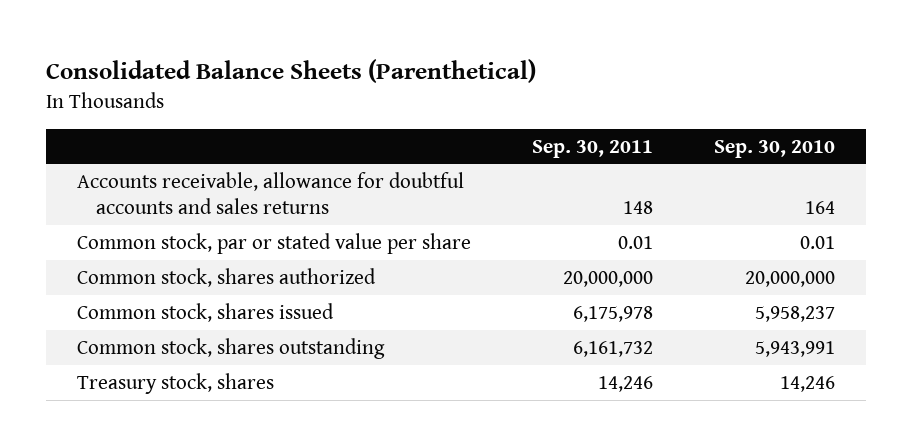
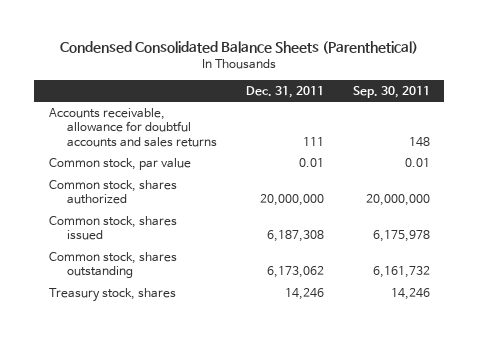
- Consolidated Balance Sheets (Parenthetical)
+ Condensed Consolidated Balance Sheets (Parenthetical)
- | Sep. 30, 2011 | Sep. 30, 2010
+ | Dec. 31, 2011 | Sep. 30, 2011
- Common stock, par or stated value per share | 0.01 | 0.01
+ Common stock, par value | 0.01 | 0.01

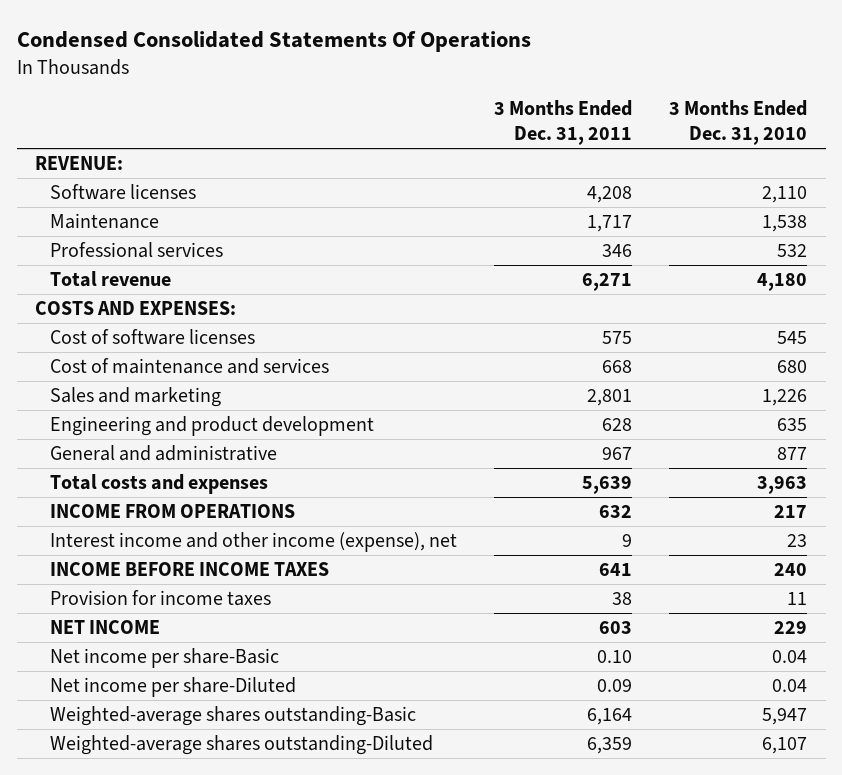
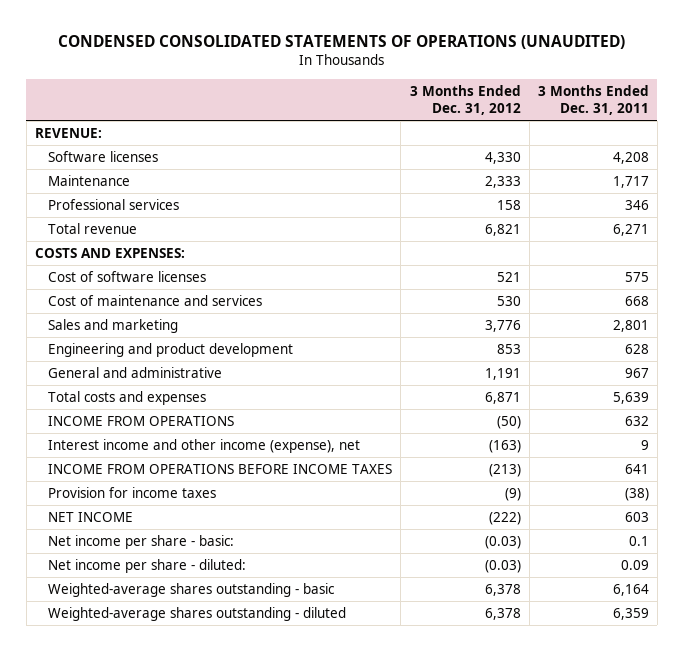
- Condensed Consolidated Statements Of Operations
+ CONDENSED CONSOLIDATED STATEMENTS OF OPERATIONS (UNAUDITED)
- | 3 Months Ended Dec. 31, 2011 | 3 Months Ended Dec. 31, 2010
+ | 3 Months Ended Dec. 31, 2012 | 3 Months Ended Dec. 31, 2011
- INCOME BEFORE INCOME TAXES | 641 | 240
- Provision for income taxes | 38 | 11
+ INCOME FROM OPERATIONS BEFORE INCOME TAXES | (213) | 641
+ Provision for income taxes | (9) | (38)
- Net income per share-Basic | 0.10 | 0.04
- Net income per share-Diluted | 0.09 | 0.04
- Weighted-average shares outstanding-Basic | 6,164 | 5,947
- Weighted-average shares outstanding-Diluted | 6,359 | 6,107
+ Net income per share - basic: | (0.03) | 0.1
+ Net income per share - diluted: | (0.03) | 0.09
+ Weighted-average shares outstanding - basic | 6,378 | 6,164
+ Weighted-average shares outstanding - diluted | 6,378 | 6,359

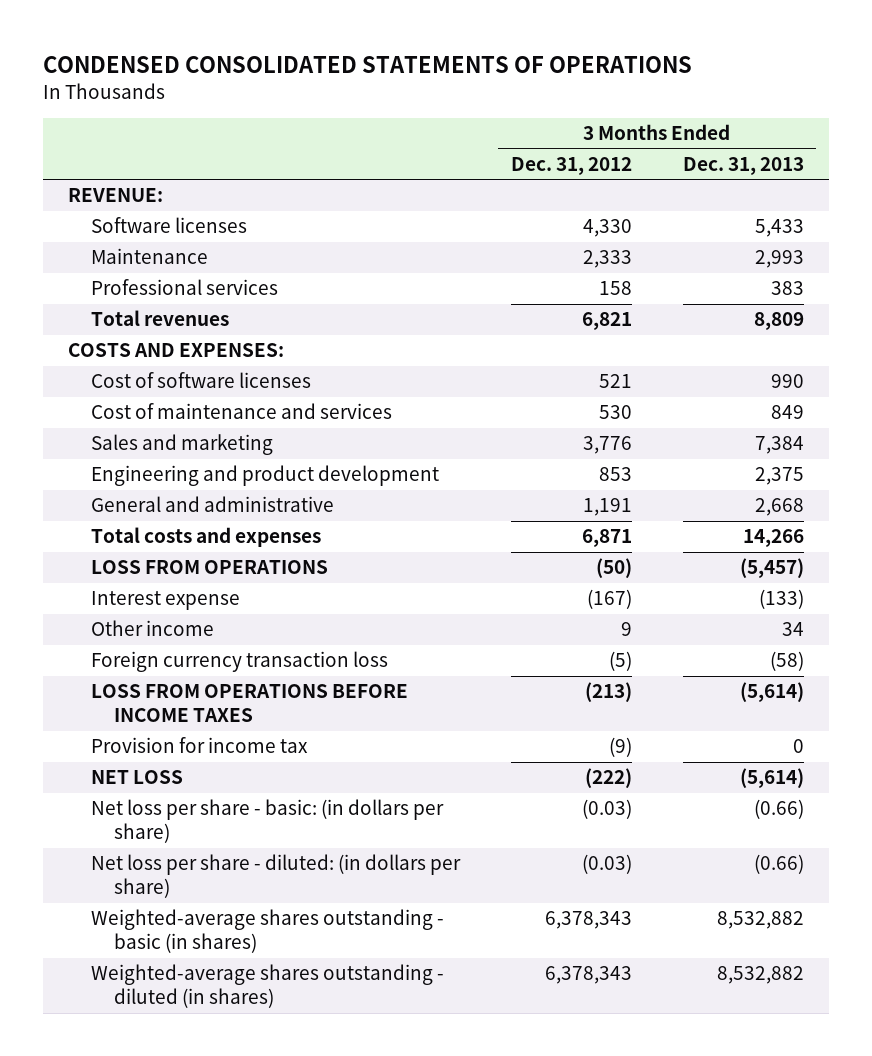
- CONDENSED CONSOLIDATED STATEMENTS OF OPERATIONS (UNAUDITED)
+ CONDENSED CONSOLIDATED STATEMENTS OF OPERATIONS
- | 3 Months Ended Dec. 31, 2012 | 3 Months Ended Dec. 31, 2011
+ | 3 Months Ended Dec. 31, 2012 | 3 Months Ended Dec. 31, 2013
- Total revenue | 6,821 | 6,271
+ Total revenues | 6,821 | 8,809
- INCOME FROM OPERATIONS | (50) | 632
- Interest income and other income (expense), net | (163) | 9
- INCOME FROM OPERATIONS BEFORE INCOME TAXES | (213) | 641
- Provision for income taxes | (9) | (38)
- NET INCOME | (222) | 603
- Net income per share - basic: | (0.03) | 0.1
- Net income per share - diluted: | (0.03) | 0.09
- Weighted-average shares outstanding - basic | 6,378 | 6,164
- Weighted-average shares outstanding - diluted | 6,378 | 6,359
+ LOSS FROM OPERATIONS | (50) | (5,457)
+ Interest expense | (167) | (133)
+ Other income | 9 | 34
+ Foreign currency transaction loss | (5) | (58)
+ LOSS FROM OPERATIONS BEFORE INCOME TAXES | (213) | (5,614)
+ Provision for income tax | (9) | 0
+ NET LOSS | (222) | (5,614)
+ Net loss per share - basic: (in dollars per share) | (0.03) | (0.66)
+ Net loss per share - diluted: (in dollars per share) | (0.03) | (0.66)
+ Weighted-average shares outstanding - basic (in shares) | 6,378,343 | 8,532,882
+ Weighted-average shares outstanding - diluted (in shares) | 6,378,343 | 8,532,882

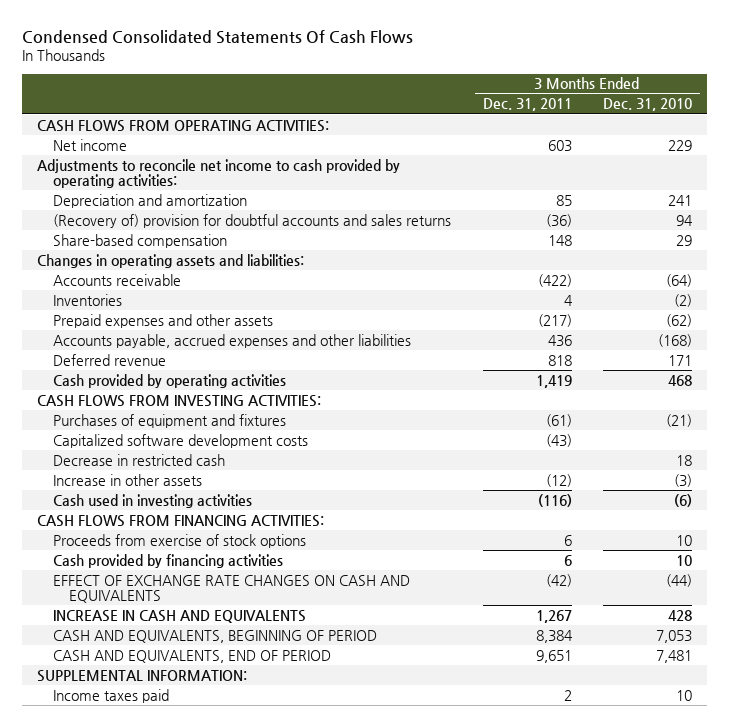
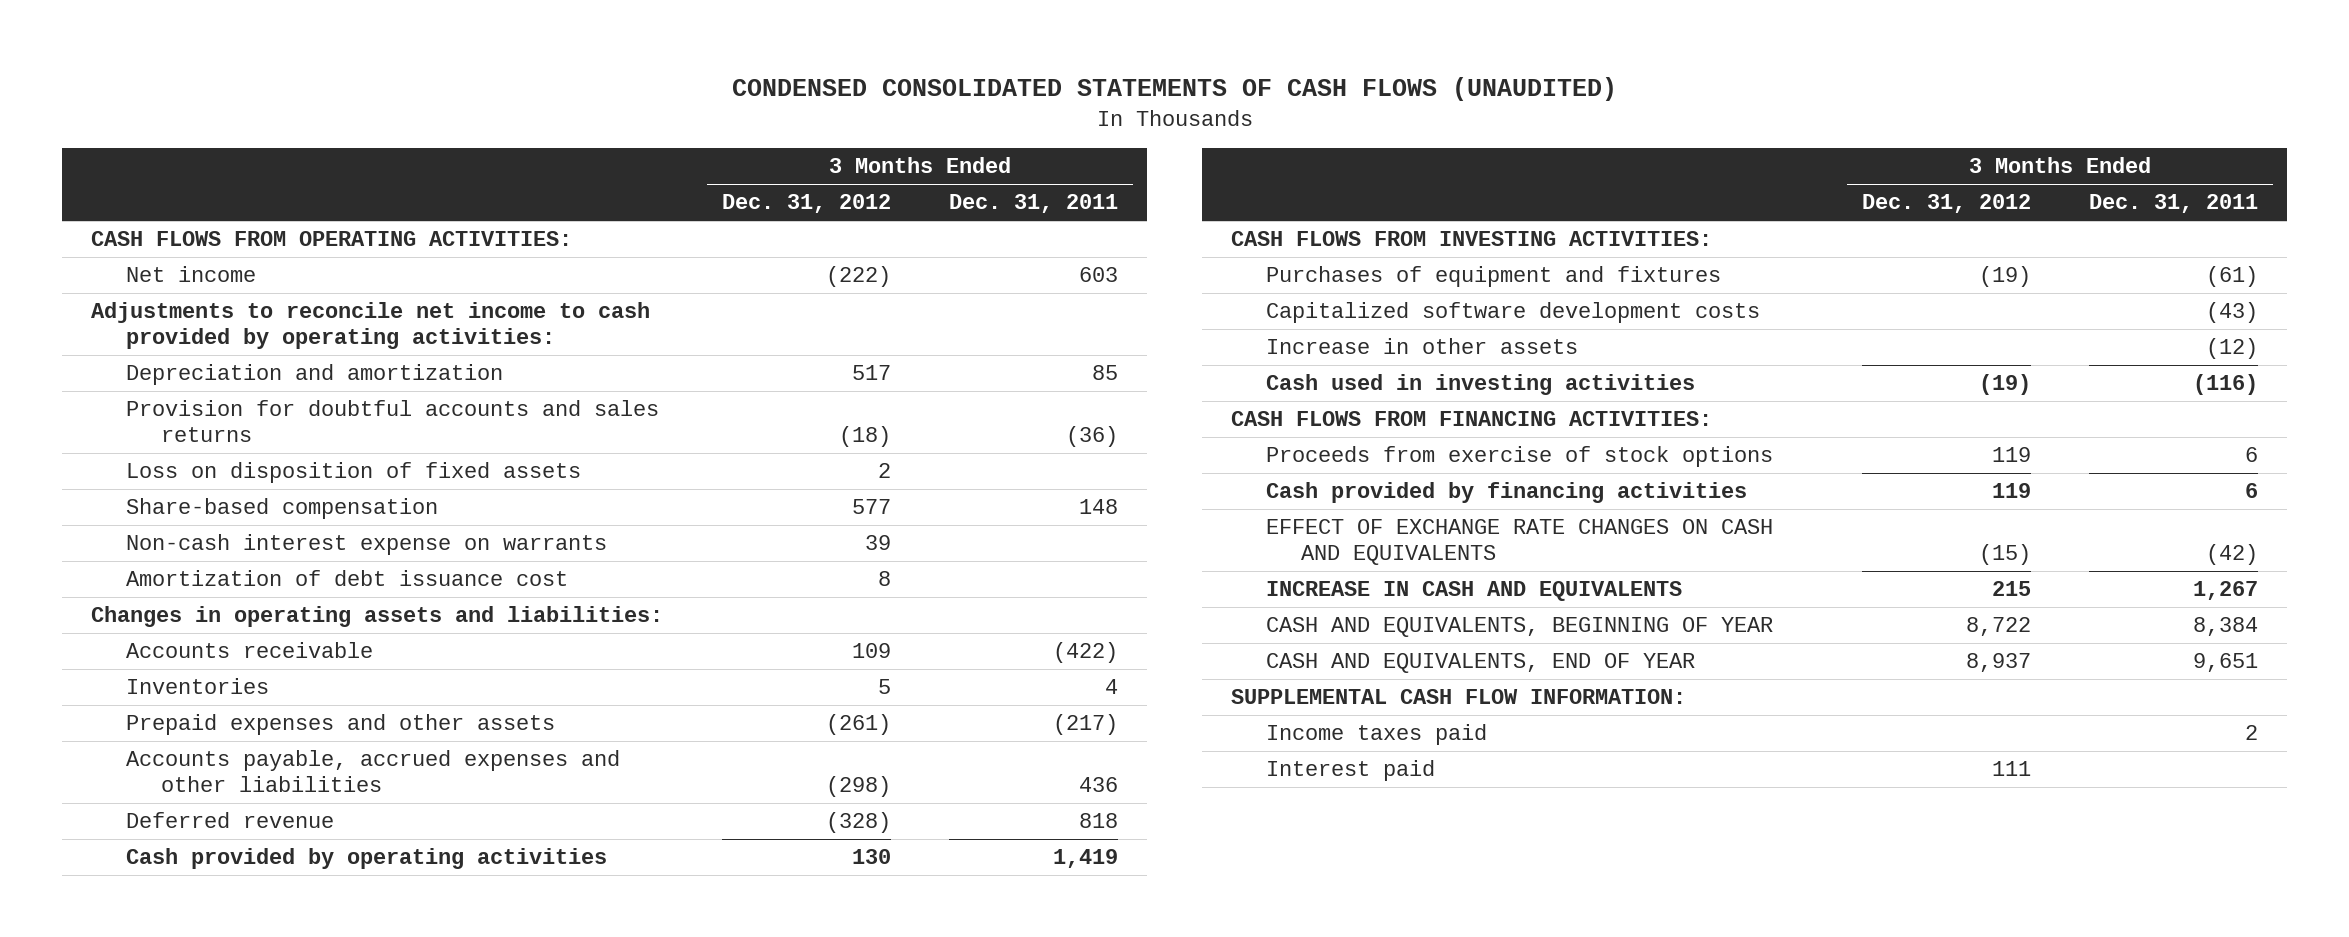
- Condensed Consolidated Statements Of Cash Flows
+ CONDENSED CONSOLIDATED STATEMENTS OF CASH FLOWS (UNAUDITED)
- | 3 Months Ended Dec. 31, 2011 | 3 Months Ended Dec. 31, 2010
+ | 3 Months Ended Dec. 31, 2012 | 3 Months Ended Dec. 31, 2011
- (Recovery of) provision for doubtful accounts and sales returns | (36) | 94
+ Provision for doubtful accounts and sales returns | (18) | (36)
+ Loss on disposition of fixed assets | 2 |
+ Non-cash interest expense on warrants | 39 |
+ Amortization of debt issuance cost | 8 |
- Decrease in restricted cash | | 18
- CASH AND EQUIVALENTS, BEGINNING OF PERIOD | 8,384 | 7,053
- CASH AND EQUIVALENTS, END OF PERIOD | 9,651 | 7,481
- SUPPLEMENTAL INFORMATION:
+ CASH AND EQUIVALENTS, BEGINNING OF YEAR | 8,722 | 8,384
+ CASH AND EQUIVALENTS, END OF YEAR | 8,937 | 9,651
+ SUPPLEMENTAL CASH FLOW INFORMATION:
+ Interest paid | 111 |

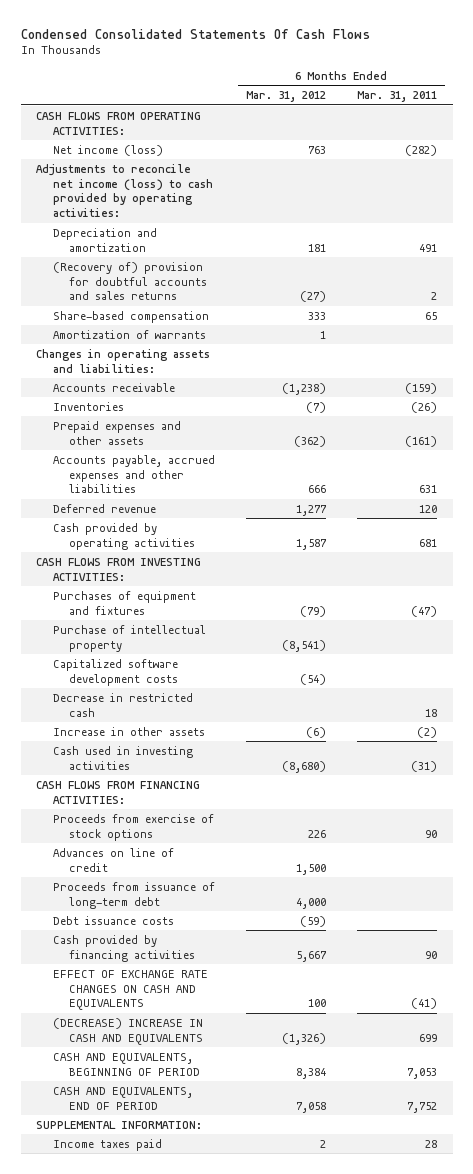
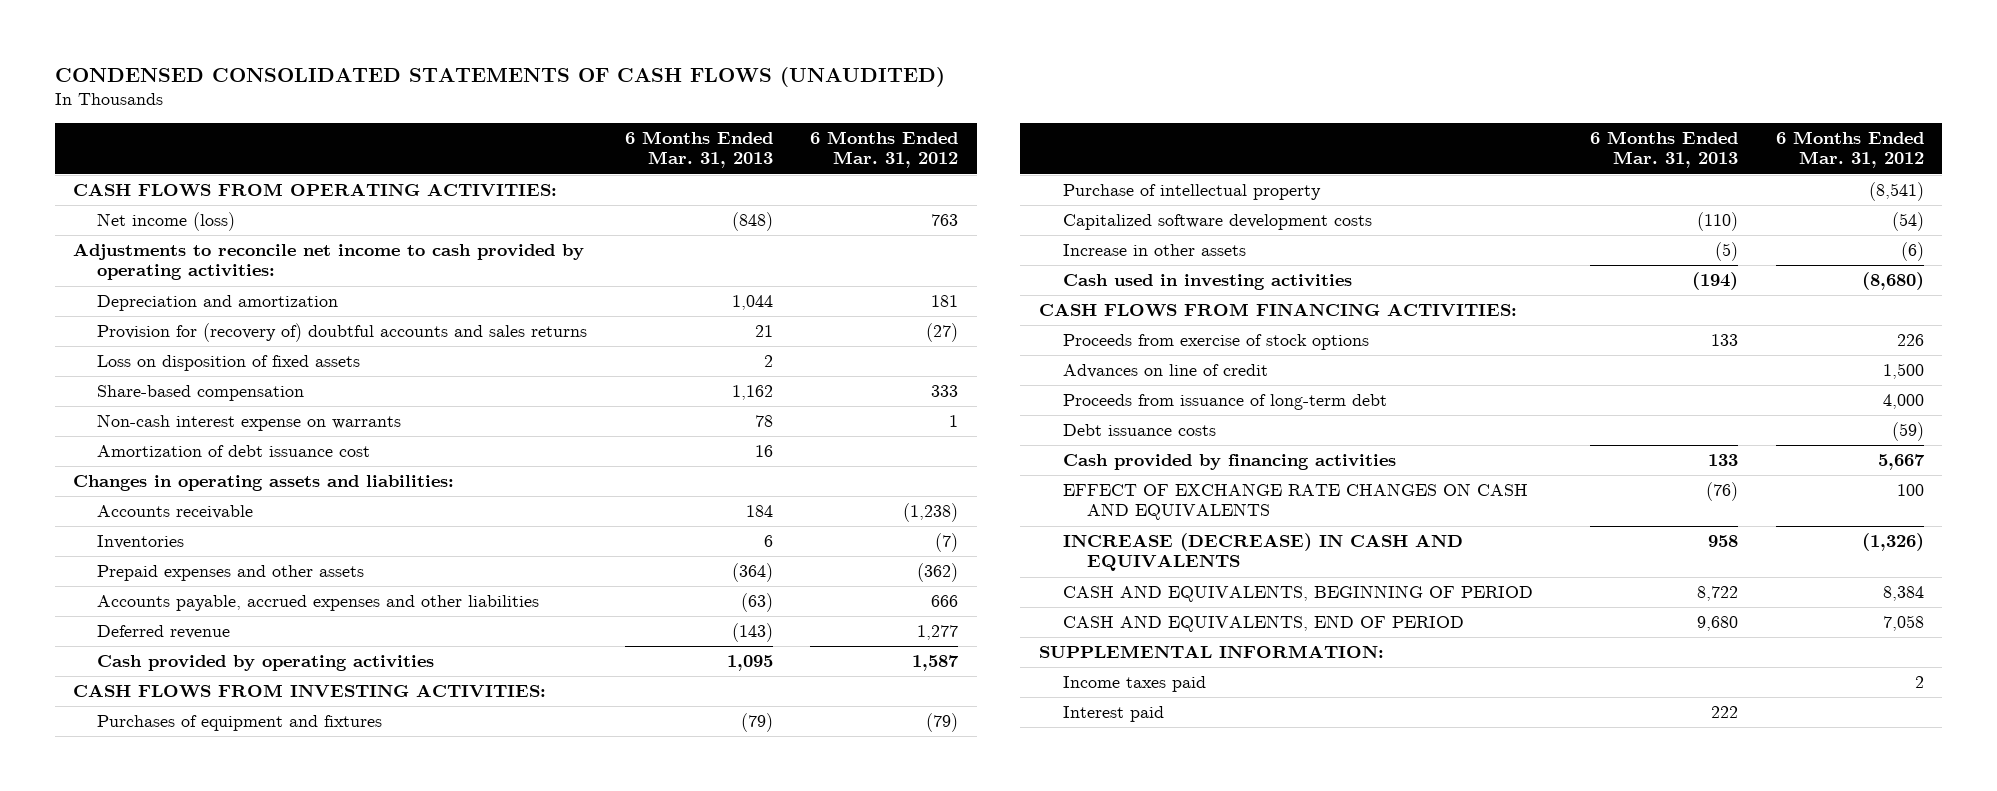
- Condensed Consolidated Statements Of Cash Flows
+ CONDENSED CONSOLIDATED STATEMENTS OF CASH FLOWS (UNAUDITED)
- | 6 Months Ended Mar. 31, 2012 | 6 Months Ended Mar. 31, 2011
+ | 6 Months Ended Mar. 31, 2013 | 6 Months Ended Mar. 31, 2012
- Adjustments to reconcile net income (loss) to cash provided by operating activities:
+ Adjustments to reconcile net income to cash provided by operating activities:
- (Recovery of) provision for doubtful accounts and sales returns | (27) | 2
+ Provision for (recovery of) doubtful accounts and sales returns | 21 | (27)
+ Loss on disposition of fixed assets | 2 |
- Amortization of warrants | 1 |
+ Non-cash interest expense on warrants | 78 | 1
+ Amortization of debt issuance cost | 16 |
- Decrease in restricted cash | | 18
- (DECREASE) INCREASE IN CASH AND EQUIVALENTS | (1,326) | 699
+ INCREASE (DECREASE) IN CASH AND EQUIVALENTS | 958 | (1,326)
+ Interest paid | 222 |

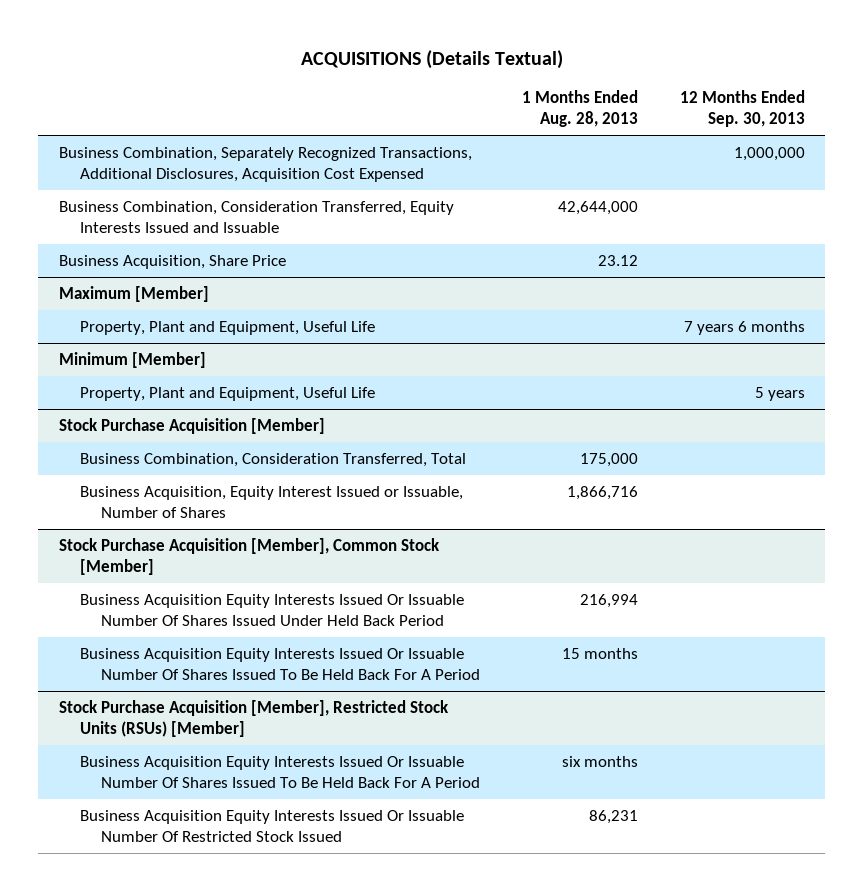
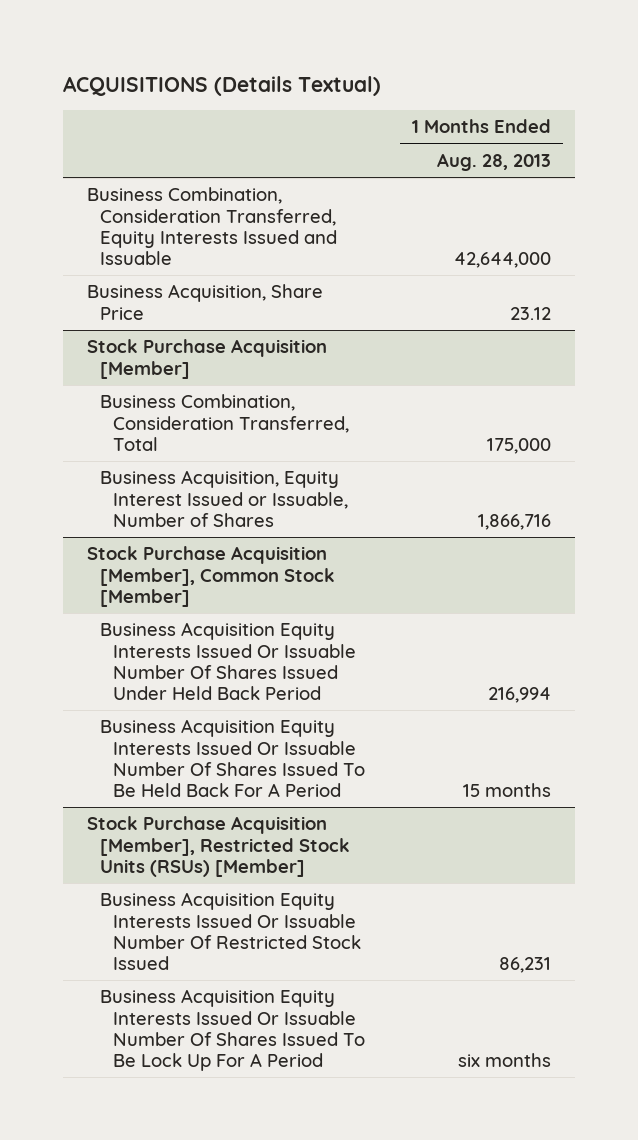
- | 1 Months Ended Aug. 28, 2013 | 12 Months Ended Sep. 30, 2013
+ | 1 Months Ended Aug. 28, 2013
- Business Combination, Separately Recognized Transactions, Additional Disclosures, Acquisition Cost Expensed | | 1,000,000
- Maximum [Member]
- Property, Plant and Equipment, Useful Life | | 7 years 6 months
- Minimum [Member]
- Property, Plant and Equipment, Useful Life | | 5 years
@ Stock Purchase Acquisition [Member], Restricted Stock Units (RSUs) [Member]
- Business Acquisition Equity Interests Issued Or Issuable Number Of Shares Issued To Be Held Back For A Period | six months |
+ Business Acquisition Equity Interests Issued Or Issuable Number Of Shares Issued To Be Lock Up For A Period | six months

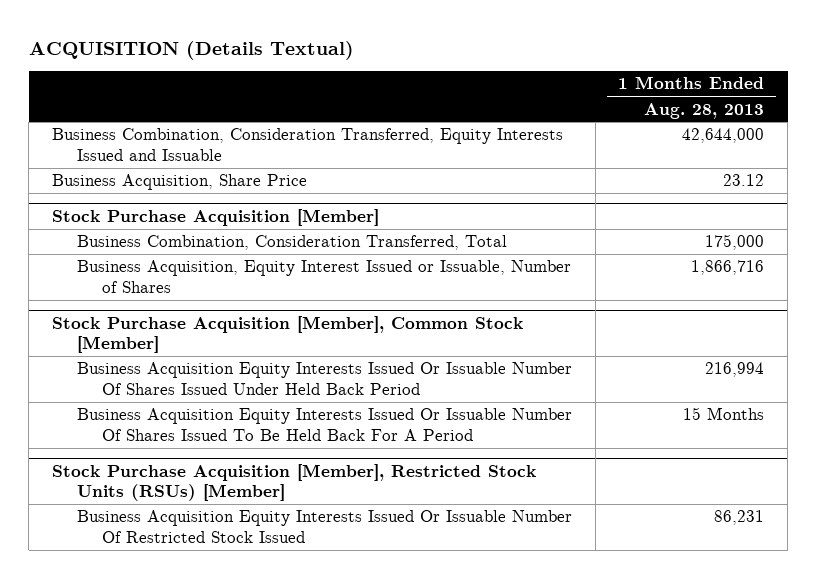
- ACQUISITIONS (Details Textual)
+ ACQUISITION (Details Textual)
@ Stock Purchase Acquisition [Member], Common Stock [Member]
- Business Acquisition Equity Interests Issued Or Issuable Number Of Shares Issued To Be Held Back For A Period | 15 months
+ Business Acquisition Equity Interests Issued Or Issuable Number Of Shares Issued To Be Held Back For A Period | 15 Months
@ Stock Purchase Acquisition [Member], Restricted Stock Units (RSUs) [Member]
- Business Acquisition Equity Interests Issued Or Issuable Number Of Shares Issued To Be Lock Up For A Period | six months

